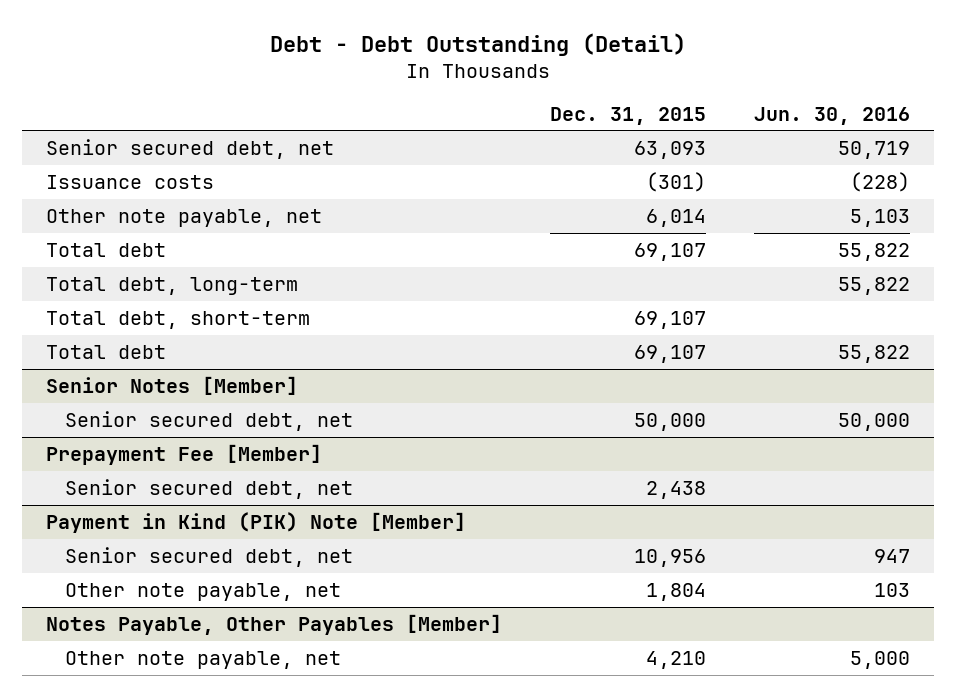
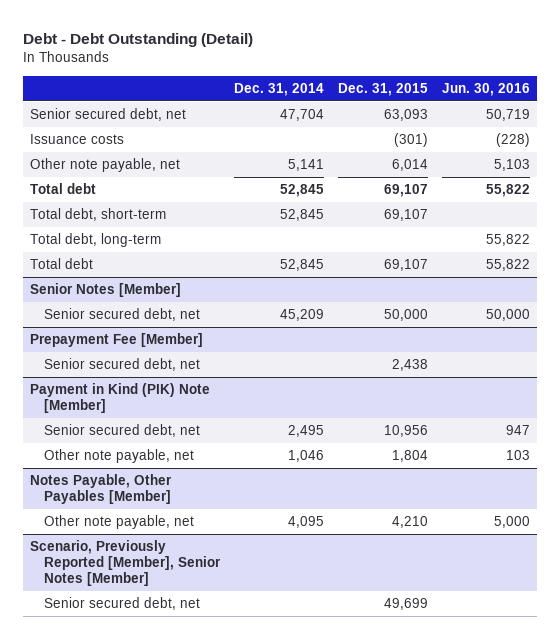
- | Dec. 31, 2015 | Jun. 30, 2016
+ | Dec. 31, 2014 | Dec. 31, 2015 | Jun. 30, 2016
moved down: Total debt, long-term | | | 55,822
+ Scenario, Previously Reported [Member], Senior Notes [Member]
+ Senior secured debt, net | | 49,699 |

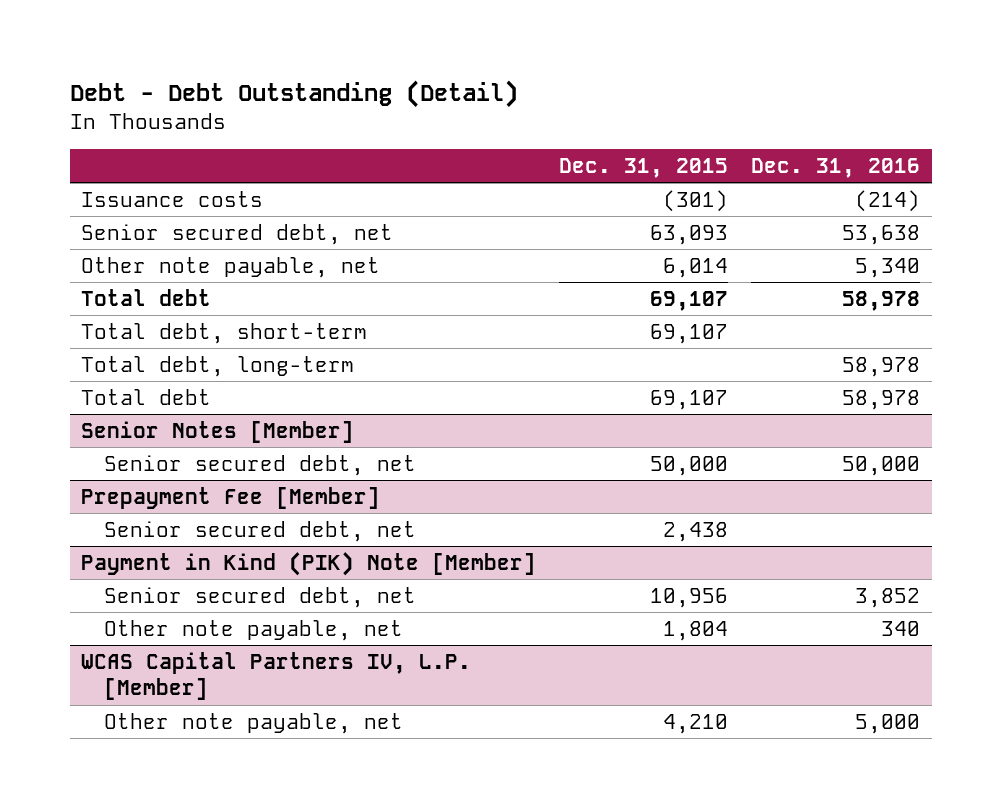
- | Dec. 31, 2014 | Dec. 31, 2015 | Jun. 30, 2016
+ | Dec. 31, 2015 | Dec. 31, 2016
moved down: Senior secured debt, net | 63,093 | 53,638
- Notes Payable, Other Payables [Member]
+ WCAS Capital Partners IV, L.P. [Member]
- Scenario, Previously Reported [Member], Senior Notes [Member]
- Senior secured debt, net | | 49,699 |

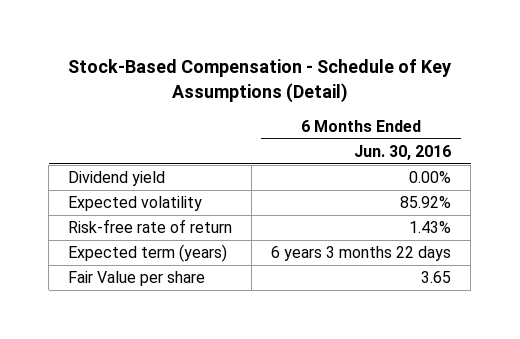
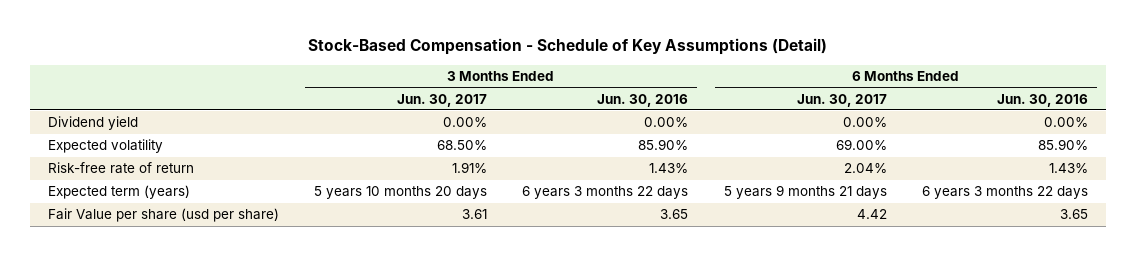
- | 6 Months Ended Jun. 30, 2016
+ | 3 Months Ended Jun. 30, 2017 | 3 Months Ended Jun. 30, 2016 | 6 Months Ended Jun. 30, 2017 | 6 Months Ended Jun. 30, 2016
- Expected volatility | 85.92%
+ Expected volatility | 68.50% | 85.90% | 69.00% | 85.90%
- Fair Value per share | 3.65
+ Fair Value per share (usd per share) | 3.61 | 3.65 | 4.42 | 3.65

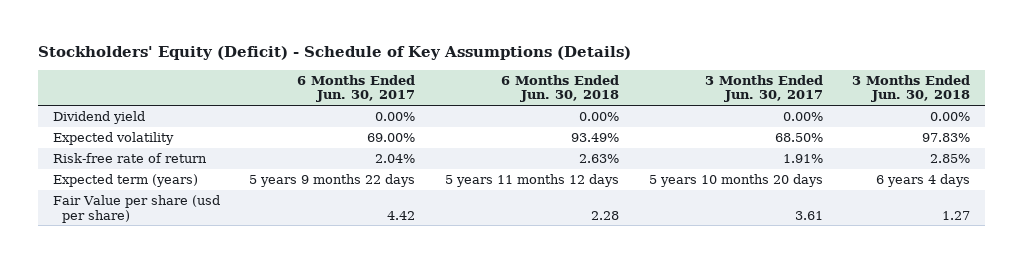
- Stock-Based Compensation - Schedule of Key Assumptions (Detail)
+ Stockholders' Equity (Deficit) - Schedule of Key Assumptions (Details)
- | 3 Months Ended Jun. 30, 2017 | 3 Months Ended Jun. 30, 2016 | 6 Months Ended Jun. 30, 2017 | 6 Months Ended Jun. 30, 2016
+ | 6 Months Ended Jun. 30, 2017 | 6 Months Ended Jun. 30, 2018 | 3 Months Ended Jun. 30, 2017 | 3 Months Ended Jun. 30, 2018
- Expected term (years) | 5 years 10 months 20 days | 6 years 3 months 22 days | 5 years 9 months 21 days | 6 years 3 months 22 days
+ Expected term (years) | 5 years 9 months 22 days | 5 years 11 months 12 days | 5 years 10 months 20 days | 6 years 4 days

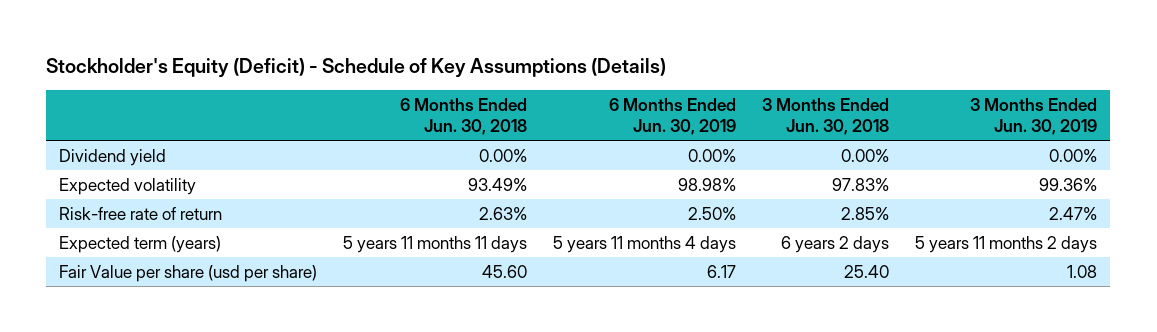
- Stockholders' Equity (Deficit) - Schedule of Key Assumptions (Details)
+ Stockholder's Equity (Deficit) - Schedule of Key Assumptions (Details)
- | 6 Months Ended Jun. 30, 2017 | 6 Months Ended Jun. 30, 2018 | 3 Months Ended Jun. 30, 2017 | 3 Months Ended Jun. 30, 2018
+ | 6 Months Ended Jun. 30, 2018 | 6 Months Ended Jun. 30, 2019 | 3 Months Ended Jun. 30, 2018 | 3 Months Ended Jun. 30, 2019
- Expected term (years) | 5 years 9 months 22 days | 5 years 11 months 12 days | 5 years 10 months 20 days | 6 years 4 days
- Fair Value per share (usd per share) | 4.42 | 2.28 | 3.61 | 1.27
+ Expected term (years) | 5 years 11 months 11 days | 5 years 11 months 4 days | 6 years 2 days | 5 years 11 months 2 days
+ Fair Value per share (usd per share) | 45.60 | 6.17 | 25.40 | 1.08

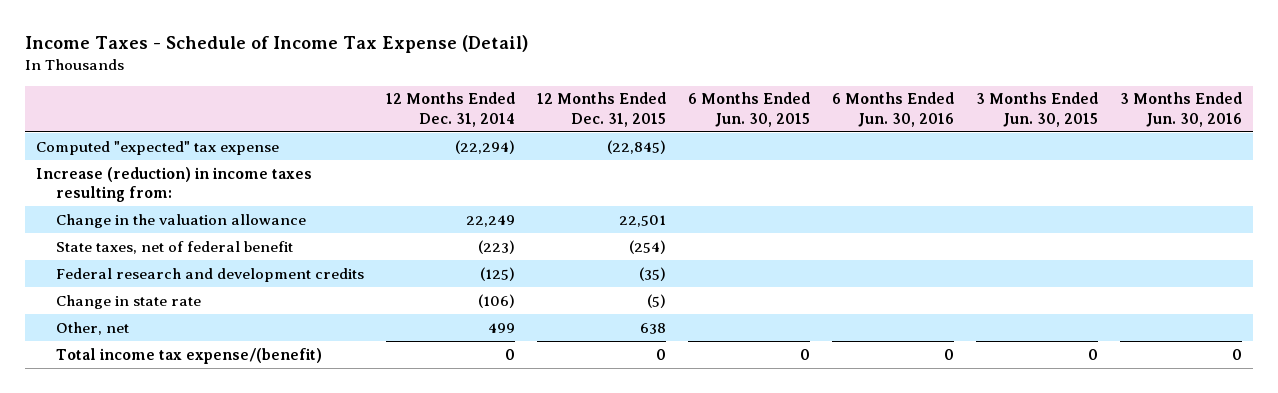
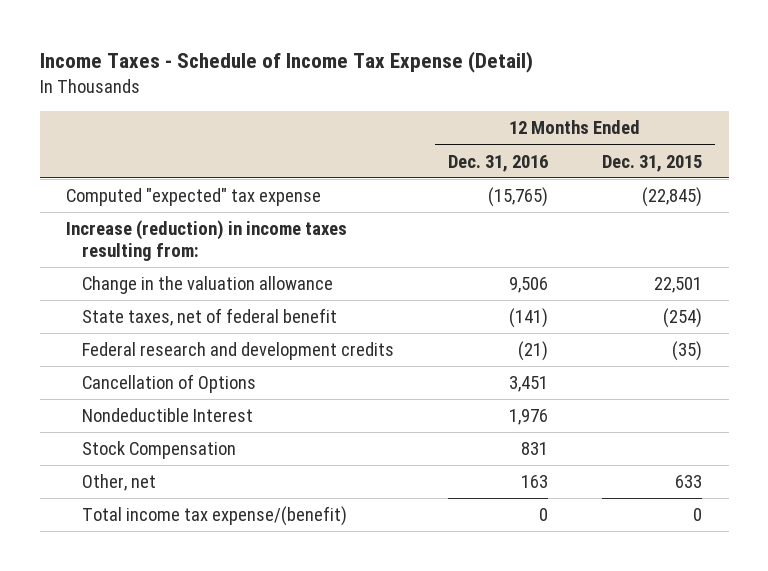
- | 12 Months Ended Dec. 31, 2014 | 12 Months Ended Dec. 31, 2015 | 6 Months Ended Jun. 30, 2015 | 6 Months Ended Jun. 30, 2016 | 3 Months Ended Jun. 30, 2015 | 3 Months Ended Jun. 30, 2016
+ | 12 Months Ended Dec. 31, 2016 | 12 Months Ended Dec. 31, 2015
- Change in state rate | (106) | (5) | | | |
- Other, net | 499 | 638 | | | |
+ Cancellation of Options | 3,451 |
+ Nondeductible Interest | 1,976 |
+ Stock Compensation | 831 |
+ Other, net | 163 | 633

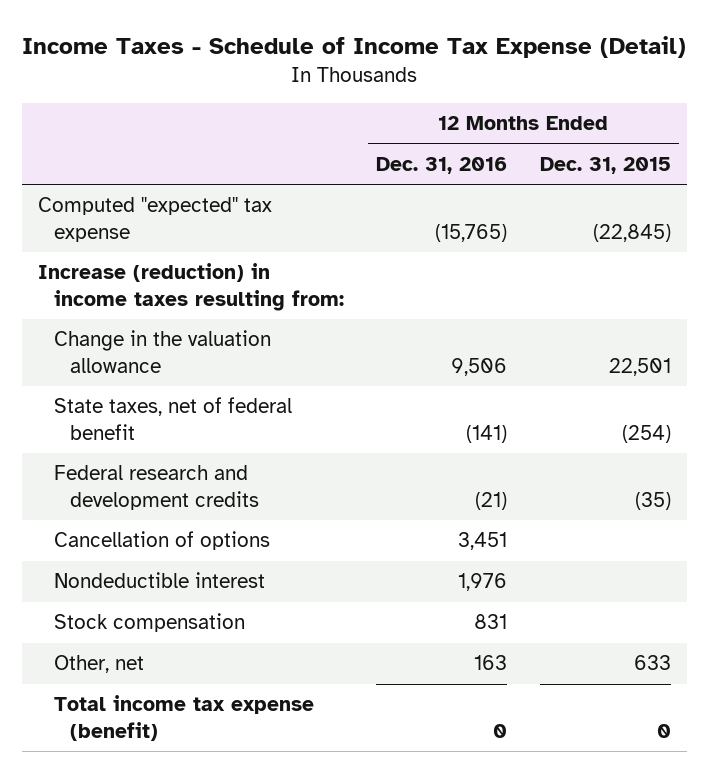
- Cancellation of Options | 3,451 |
- Nondeductible Interest | 1,976 |
- Stock Compensation | 831 |
+ Cancellation of options | 3,451 |
+ Nondeductible interest | 1,976 |
+ Stock compensation | 831 |
- Total income tax expense/(benefit) | 0 | 0
+ Total income tax expense (benefit) | 0 | 0

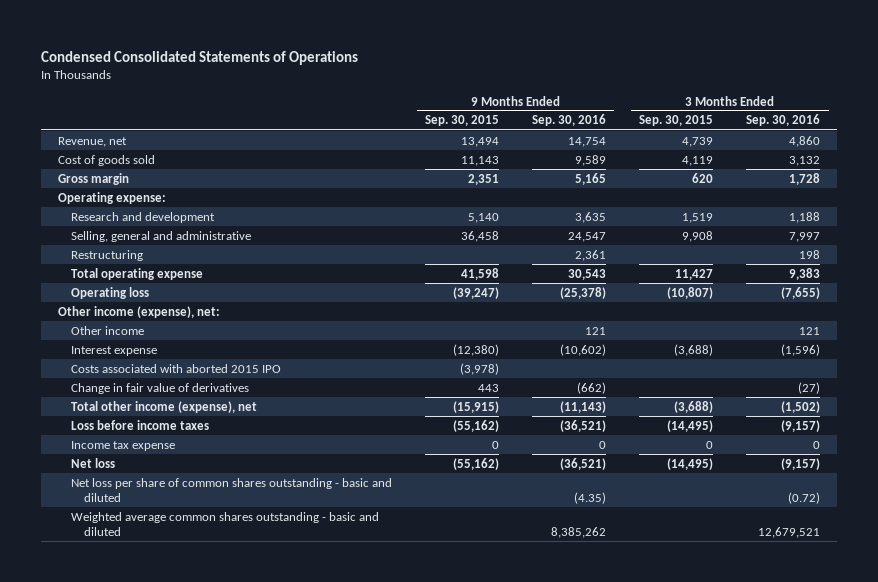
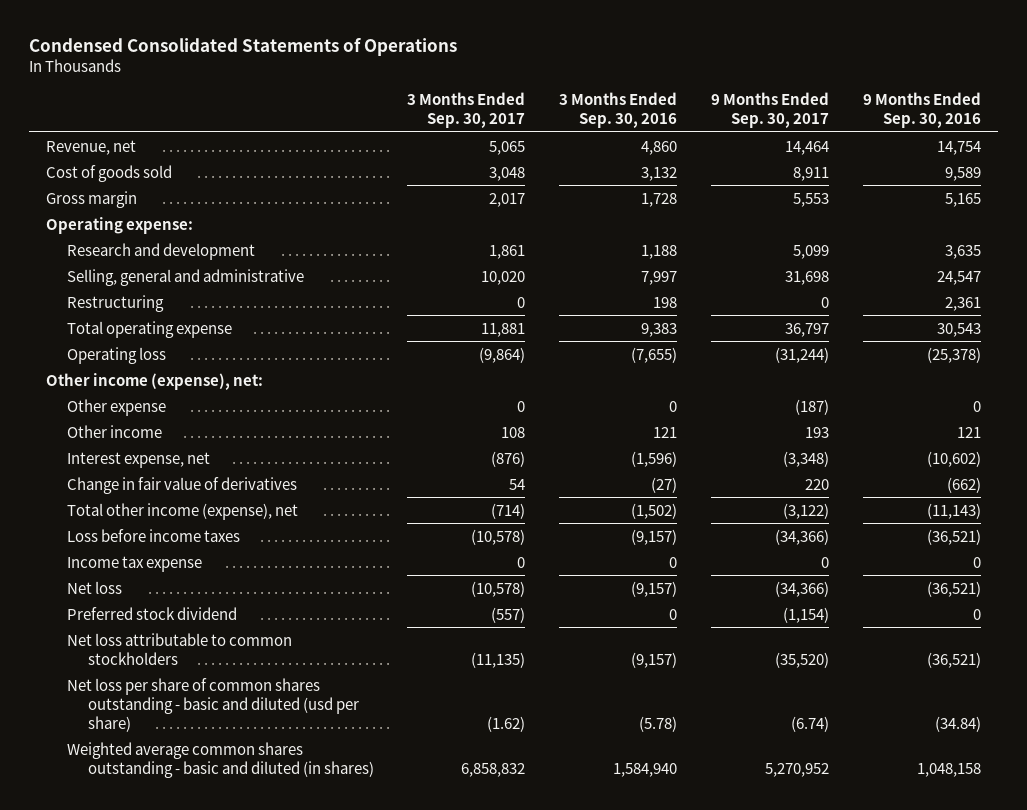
- | 9 Months Ended Sep. 30, 2015 | 9 Months Ended Sep. 30, 2016 | 3 Months Ended Sep. 30, 2015 | 3 Months Ended Sep. 30, 2016
+ | 3 Months Ended Sep. 30, 2017 | 3 Months Ended Sep. 30, 2016 | 9 Months Ended Sep. 30, 2017 | 9 Months Ended Sep. 30, 2016
+ Other expense | 0 | 0 | (187) | 0
- Interest expense | (12,380) | (10,602) | (3,688) | (1,596)
- Costs associated with aborted 2015 IPO | (3,978) | | |
+ Interest expense, net | (876) | (1,596) | (3,348) | (10,602)
- Net loss per share of common shares outstanding - basic and diluted | | (4.35) | | (0.72)
- Weighted average common shares outstanding - basic and diluted | | 8,385,262 | | 12,679,521
+ Preferred stock dividend | (557) | 0 | (1,154) | 0
+ Net loss attributable to common stockholders | (11,135) | (9,157) | (35,520) | (36,521)
+ Net loss per share of common shares outstanding - basic and diluted (usd per share) | (1.62) | (5.78) | (6.74) | (34.84)
+ Weighted average common shares outstanding - basic and diluted (in shares) | 6,858,832 | 1,584,940 | 5,270,952 | 1,048,158

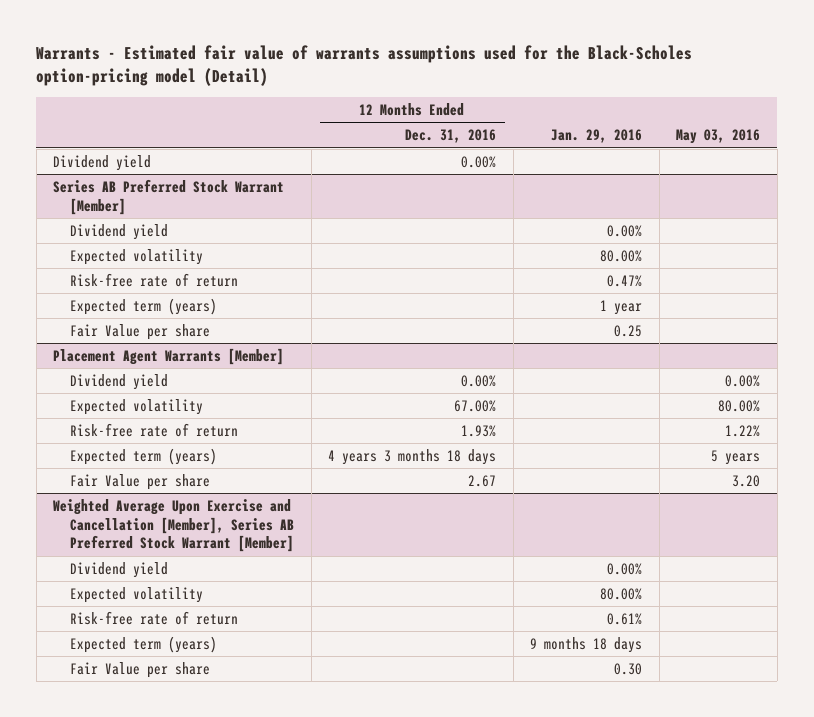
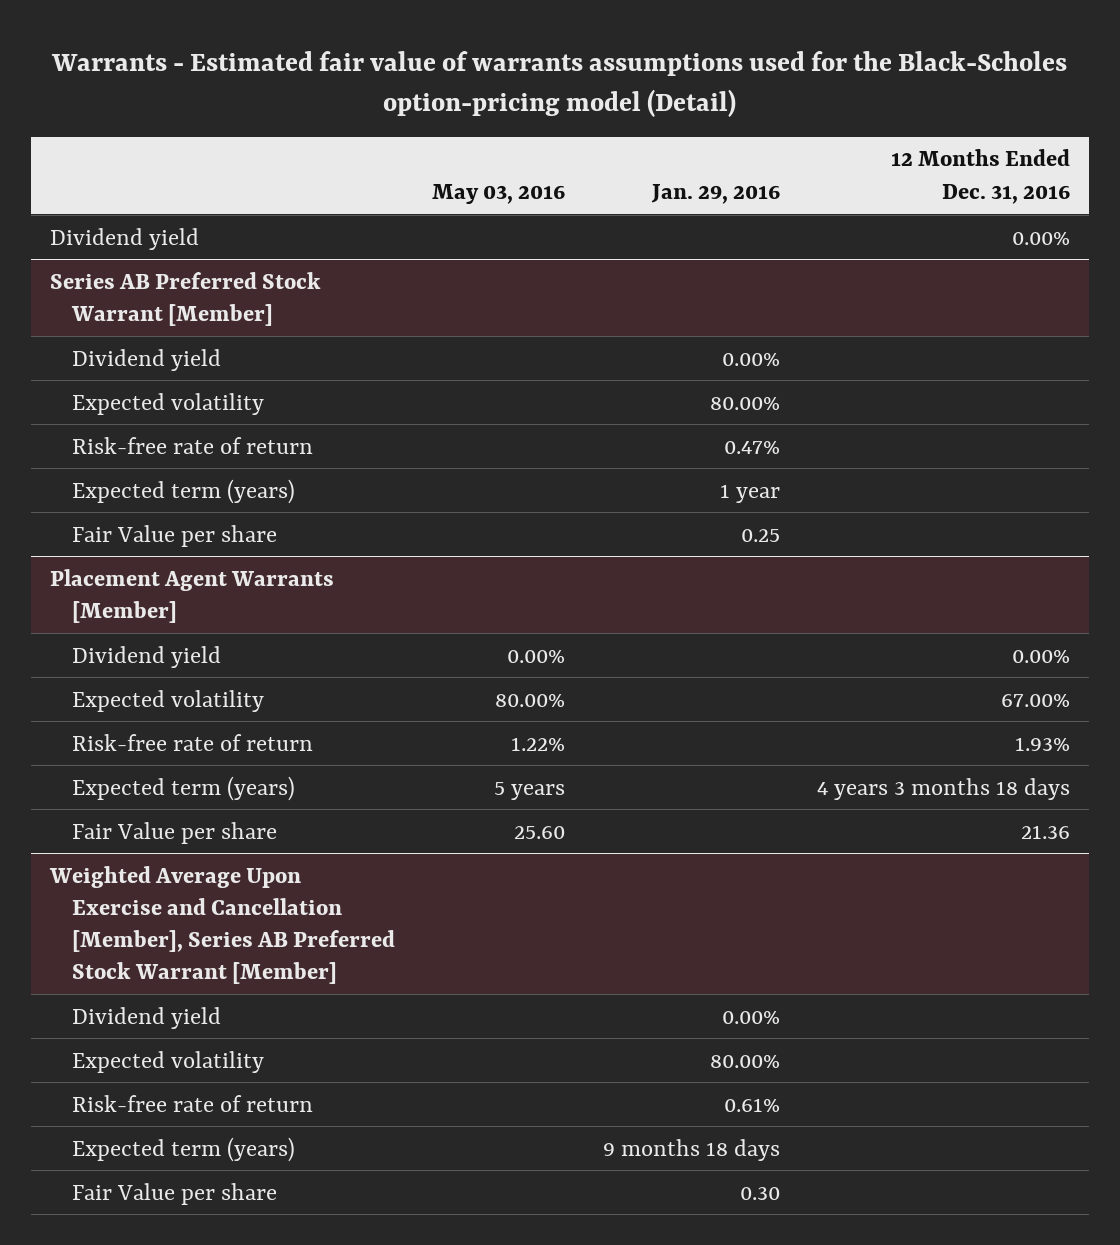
- | 12 Months Ended Dec. 31, 2016 | Jan. 29, 2016 | May 03, 2016
+ | May 03, 2016 | Jan. 29, 2016 | 12 Months Ended Dec. 31, 2016
@ Placement Agent Warrants [Member]
- Fair Value per share | 2.67 | | 3.20
+ Fair Value per share | 25.60 | | 21.36

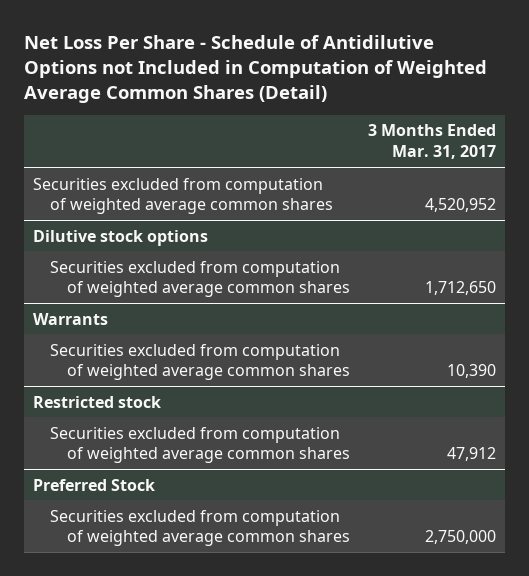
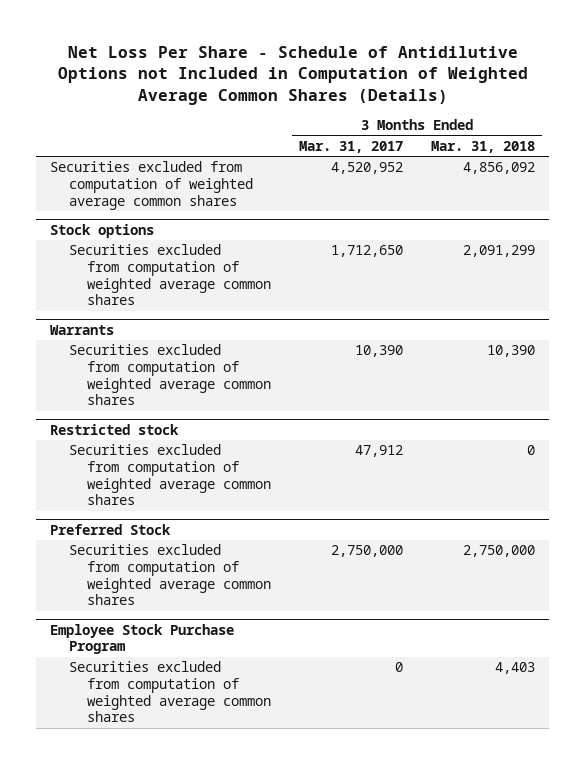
- Net Loss Per Share - Schedule of Antidilutive Options not Included in Computation of Weighted Average Common Shares (Detail)
+ Net Loss Per Share - Schedule of Antidilutive Options not Included in Computation of Weighted Average Common Shares (Details)
- | 3 Months Ended Mar. 31, 2017
+ | 3 Months Ended Mar. 31, 2017 | 3 Months Ended Mar. 31, 2018
- Dilutive stock options
+ Stock options
+ Employee Stock Purchase Program
+ Securities excluded from computation of weighted average common shares | 0 | 4,403

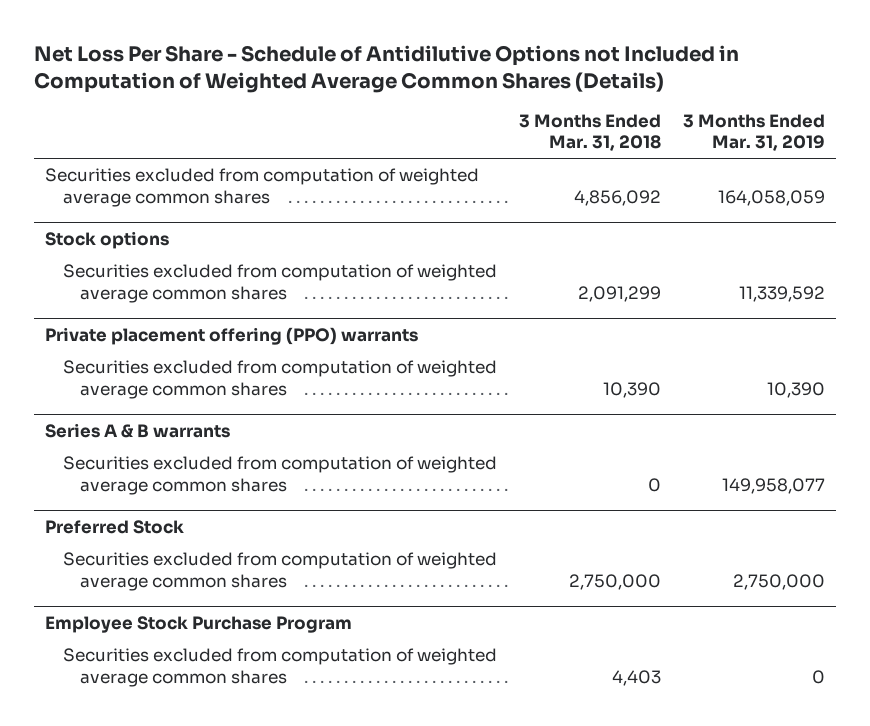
- | 3 Months Ended Mar. 31, 2017 | 3 Months Ended Mar. 31, 2018
+ | 3 Months Ended Mar. 31, 2018 | 3 Months Ended Mar. 31, 2019
- Warrants
+ Private placement offering (PPO) warrants
- Restricted stock
+ Series A & B warrants

